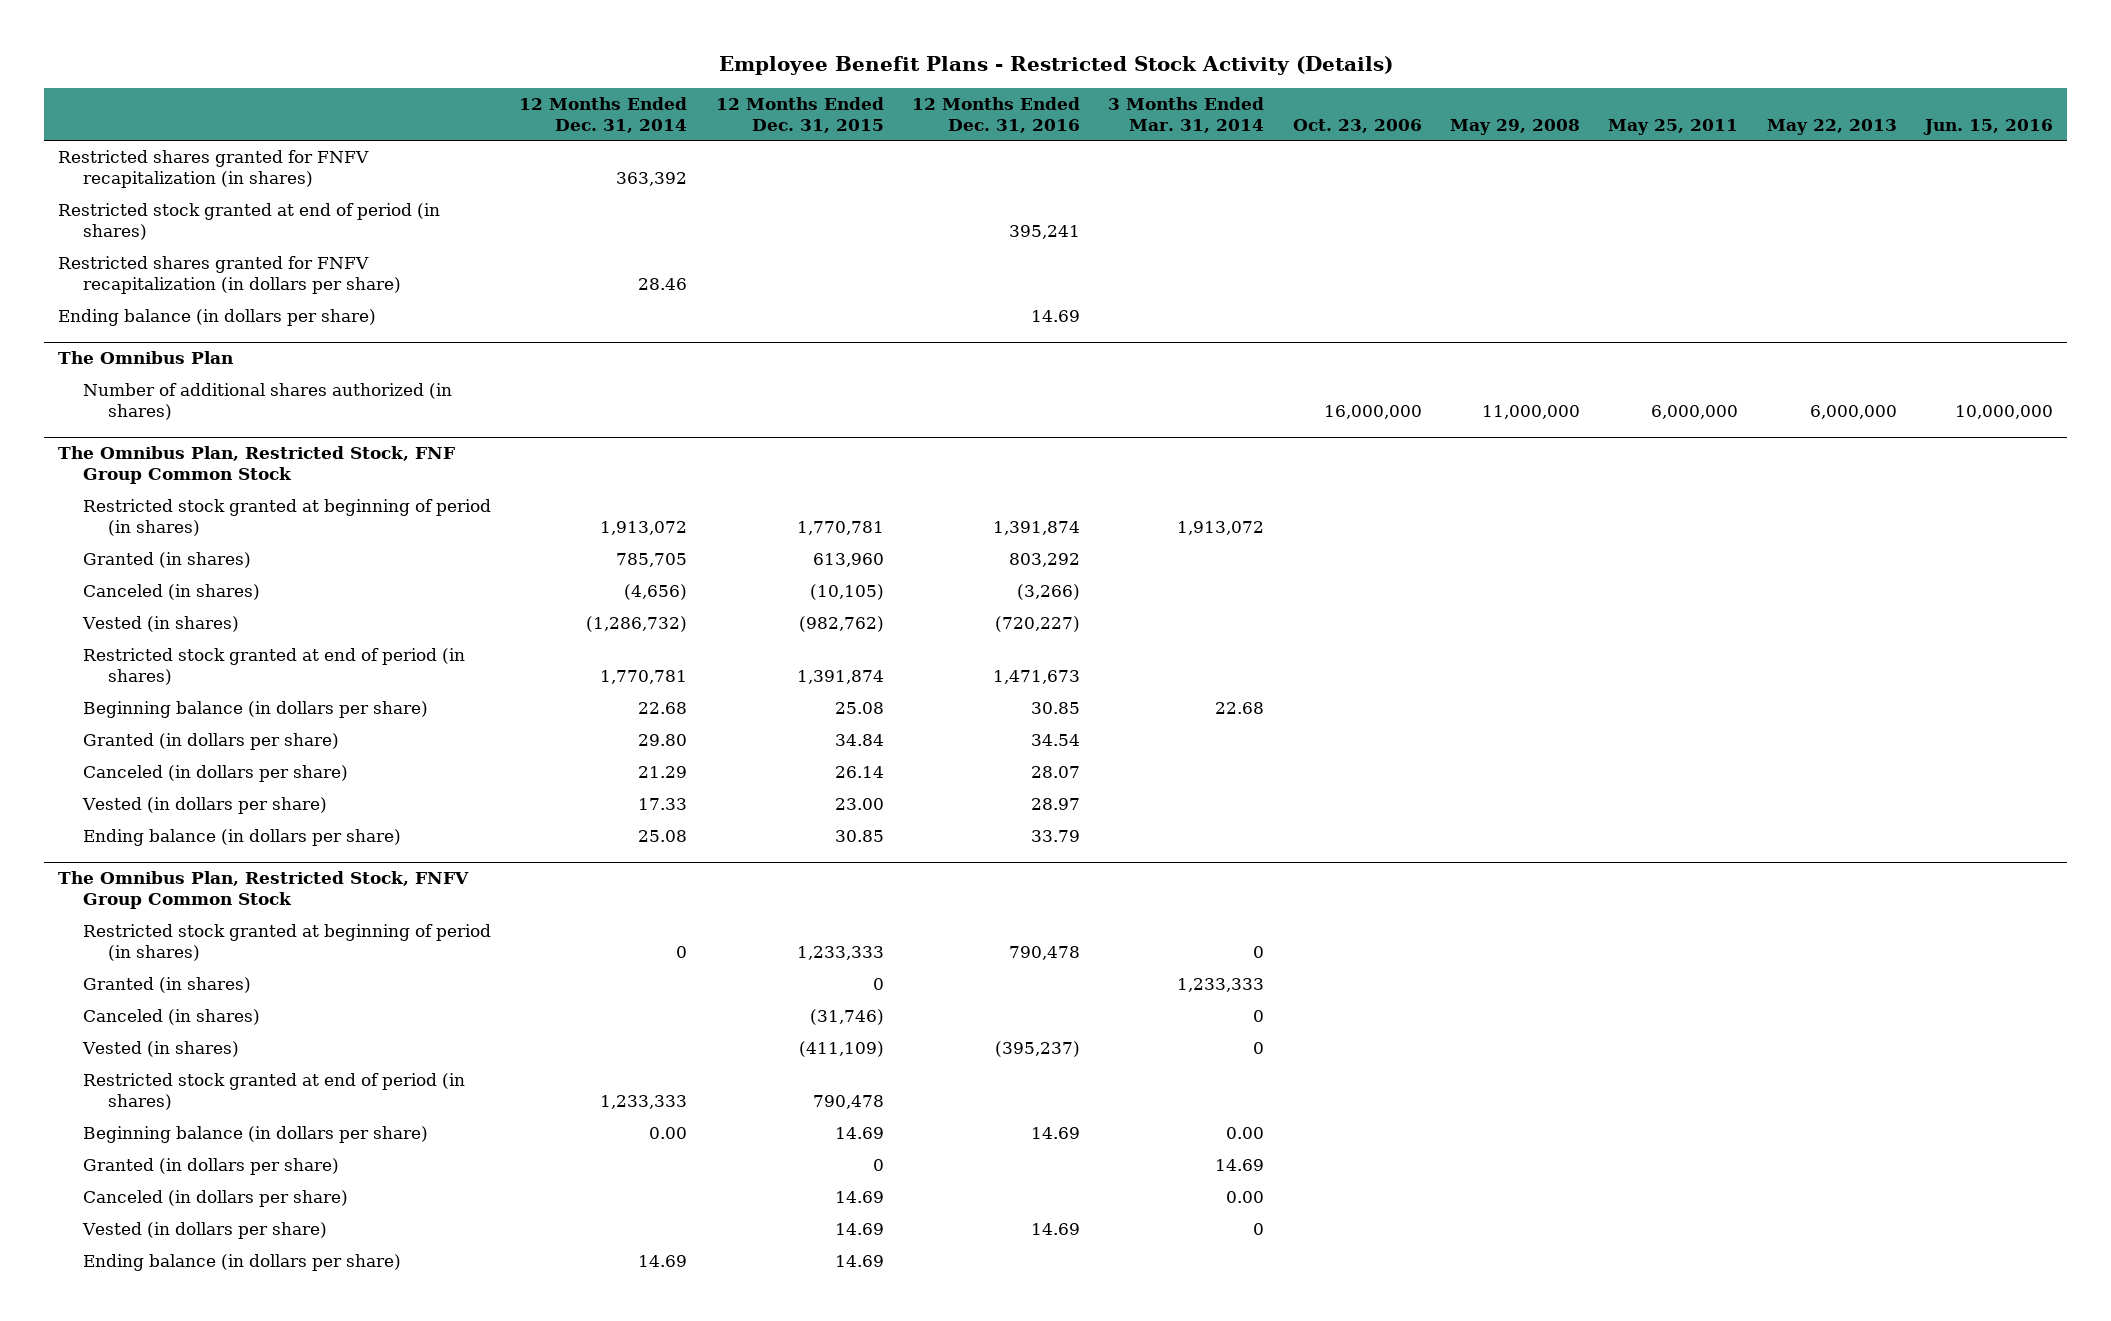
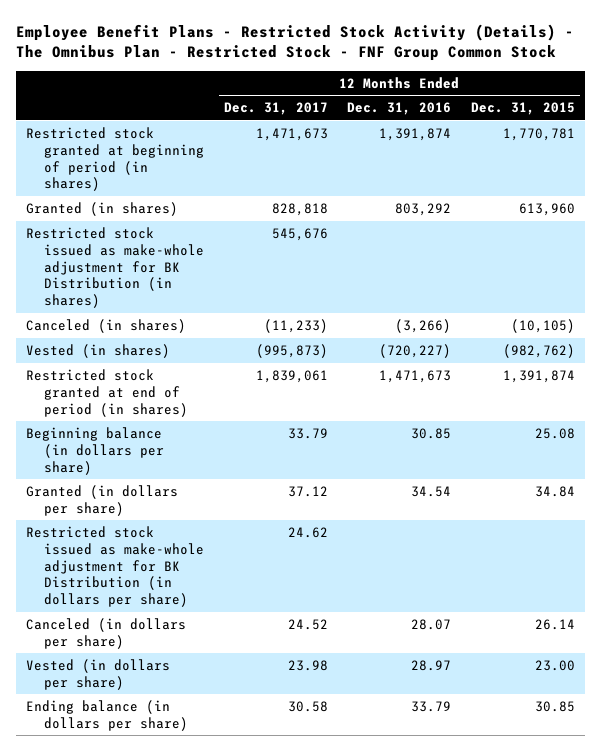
- Employee Benefit Plans - Restricted Stock Activity (Details)
+ Employee Benefit Plans - Restricted Stock Activity (Details) - The Omnibus Plan - Restricted Stock - FNF Group Common Stock
- | 12 Months Ended Dec. 31, 2014 | 12 Months Ended Dec. 31, 2015 | 12 Months Ended Dec. 31, 2016 | 3 Months Ended Mar. 31, 2014 | Oct. 23, 2006 | May 29, 2008 | May 25, 2011 | May 22, 2013 | Jun. 15, 2016
+ | 12 Months Ended Dec. 31, 2017 | 12 Months Ended Dec. 31, 2016 | 12 Months Ended Dec. 31, 2015
- Restricted shares granted for FNFV recapitalization (in shares) | 363,392 | | | | | | | |
- Restricted stock granted at end of period (in shares) | | | 395,241 | | | | | |
- Restricted shares granted for FNFV recapitalization (in dollars per share) | 28.46 | | | | | | | |
- Ending balance (in dollars per share) | | | 14.69 | | | | | |
- The Omnibus Plan
- Number of additional shares authorized (in shares) | | | | | 16,000,000 | 11,000,000 | 6,000,000 | 6,000,000 | 10,000,000
- The Omnibus Plan, Restricted Stock, FNF Group Common Stock
+ Restricted stock issued as make-whole adjustment for BK Distribution (in shares) | 545,676 | |
+ Restricted stock issued as make-whole adjustment for BK Distribution (in dollars per share) | 24.62 | |
- The Omnibus Plan, Restricted Stock, FNFV Group Common Stock
- Restricted stock granted at beginning of period (in shares) | 0 | 1,233,333 | 790,478 | 0 | | | | |
- Granted (in shares) | | 0 | | 1,233,333 | | | | |
- Canceled (in shares) | | (31,746) | | 0 | | | | |
- Vested (in shares) | | (411,109) | (395,237) | 0 | | | | |
- Restricted stock granted at end of period (in shares) | 1,233,333 | 790,478 | | | | | | |
- Beginning balance (in dollars per share) | 0.00 | 14.69 | 14.69 | 0.00 | | | | |
- Granted (in dollars per share) | | 0 | | 14.69 | | | | |
- Canceled (in dollars per share) | | 14.69 | | 0.00 | | | | |
- Vested (in dollars per share) | | 14.69 | 14.69 | 0 | | | | |
- Ending balance (in dollars per share) | 14.69 | 14.69 | | | | | | |

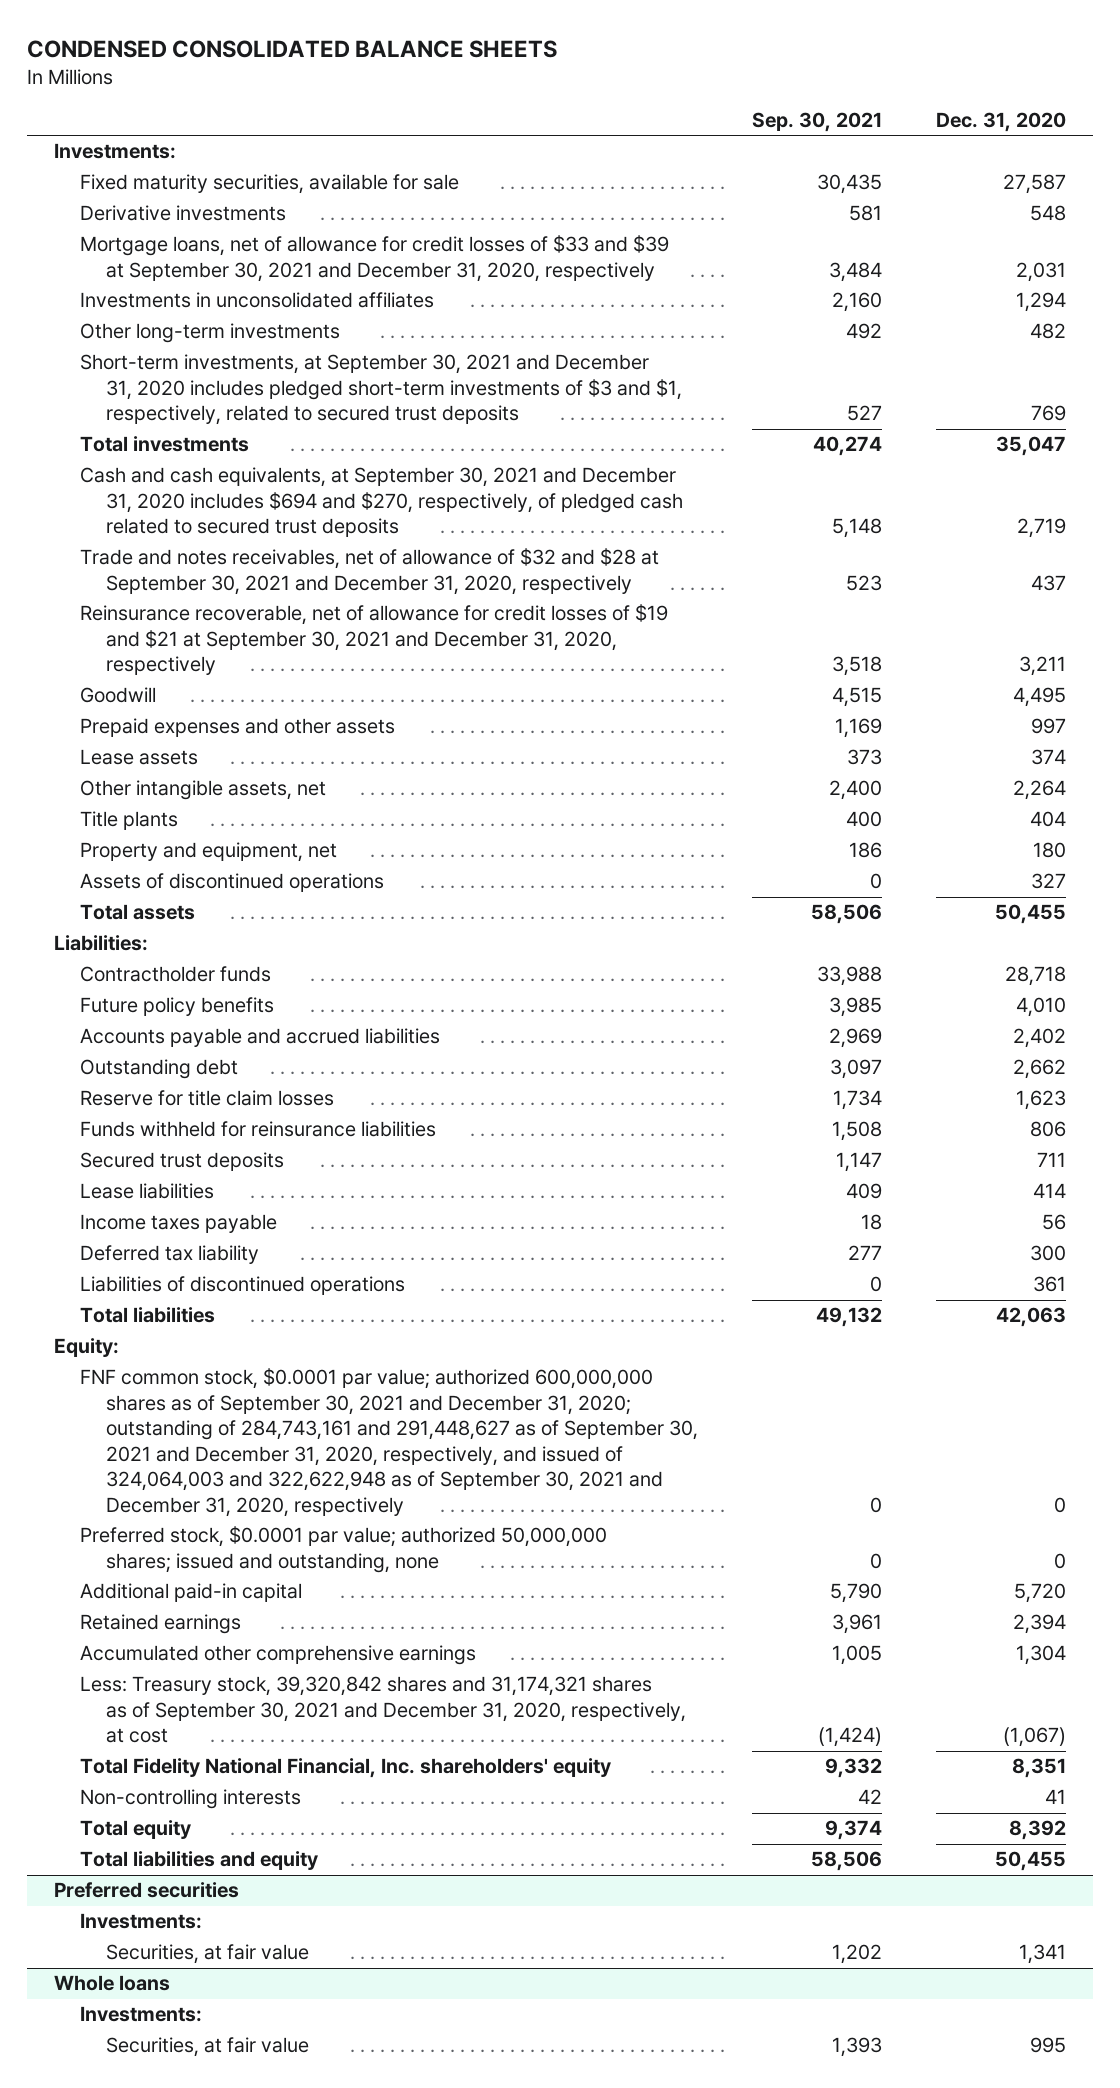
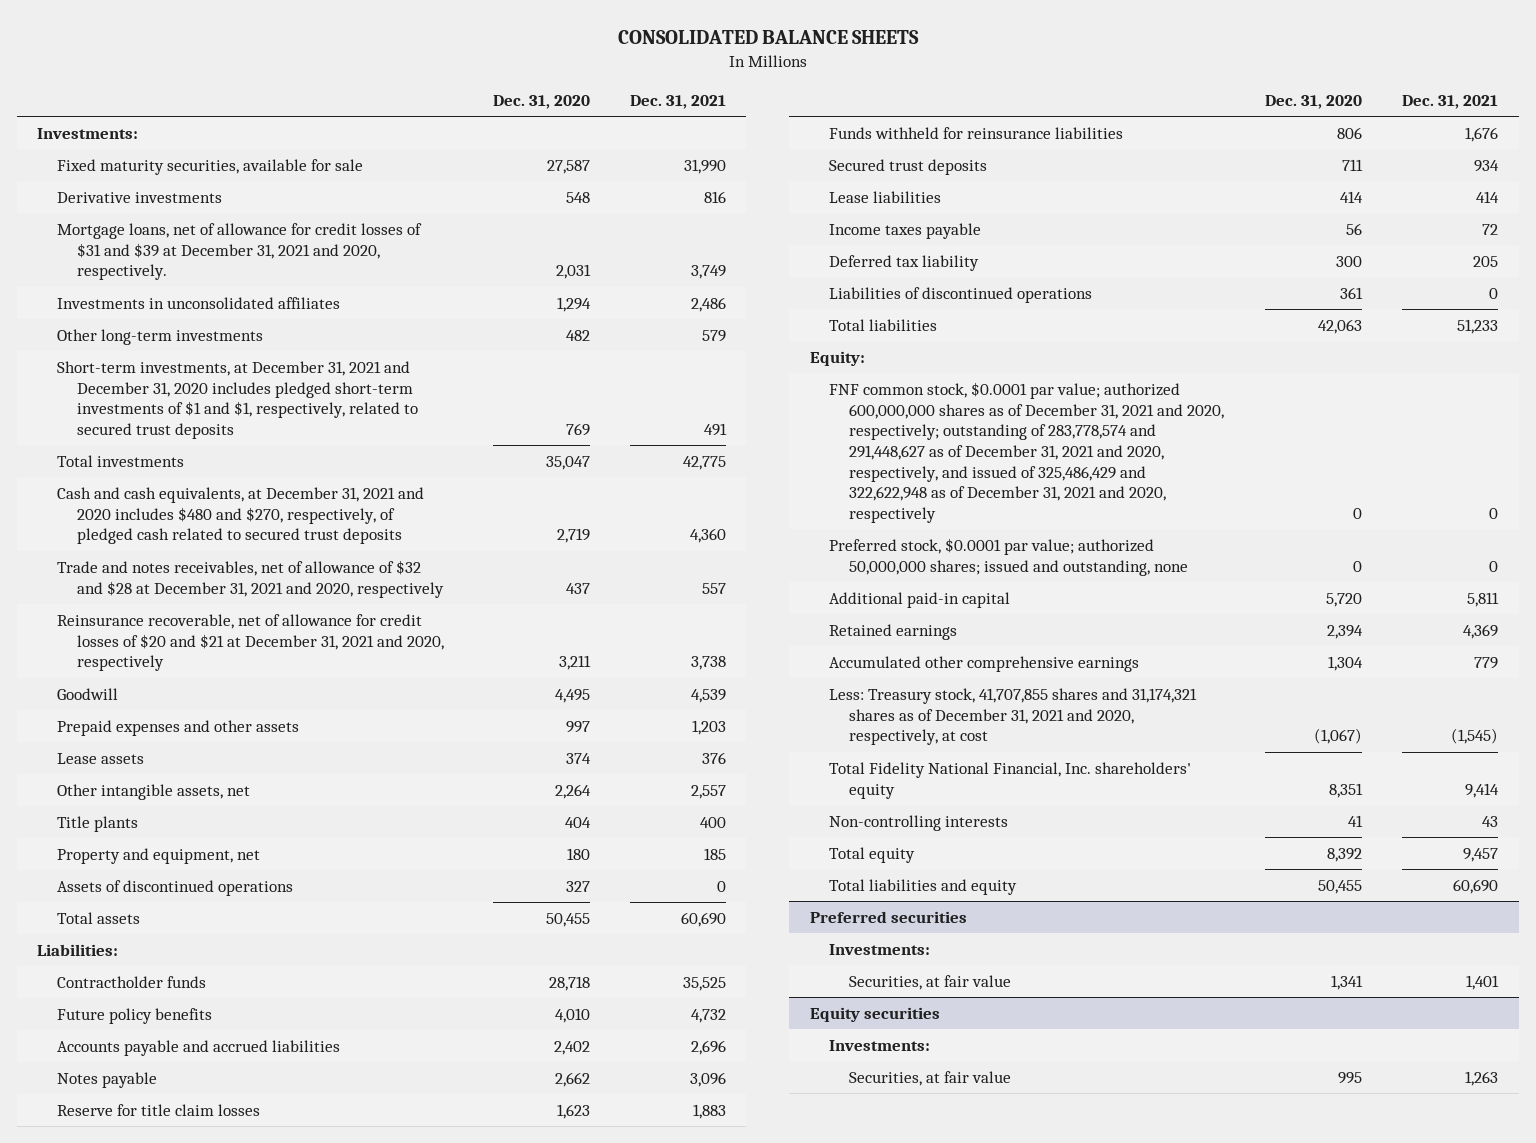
- CONDENSED CONSOLIDATED BALANCE SHEETS
+ CONSOLIDATED BALANCE SHEETS
- | Sep. 30, 2021 | Dec. 31, 2020
+ | Dec. 31, 2020 | Dec. 31, 2021
- Mortgage loans, net of allowance for credit losses of $33 and $39 at September 30, 2021 and December 31, 2020, respectively | 3,484 | 2,031
+ Mortgage loans, net of allowance for credit losses of $31 and $39 at December 31, 2021 and 2020, respectively. | 2,031 | 3,749
- Short-term investments, at September 30, 2021 and December 31, 2020 includes pledged short-term investments of $3 and $1, respectively, related to secured trust deposits | 527 | 769
+ Short-term investments, at December 31, 2021 and December 31, 2020 includes pledged short-term investments of $1 and $1, respectively, related to secured trust deposits | 769 | 491
- Cash and cash equivalents, at September 30, 2021 and December 31, 2020 includes $694 and $270, respectively, of pledged cash related to secured trust deposits | 5,148 | 2,719
- Trade and notes receivables, net of allowance of $32 and $28 at September 30, 2021 and December 31, 2020, respectively | 523 | 437
- Reinsurance recoverable, net of allowance for credit losses of $19 and $21 at September 30, 2021 and December 31, 2020, respectively | 3,518 | 3,211
+ Cash and cash equivalents, at December 31, 2021 and 2020 includes $480 and $270, respectively, of pledged cash related to secured trust deposits | 2,719 | 4,360
+ Trade and notes receivables, net of allowance of $32 and $28 at December 31, 2021 and 2020, respectively | 437 | 557
+ Reinsurance recoverable, net of allowance for credit losses of $20 and $21 at December 31, 2021 and 2020, respectively | 3,211 | 3,738
- Outstanding debt | 3,097 | 2,662
+ Notes payable | 2,662 | 3,096
- FNF common stock, $0.0001 par value; authorized 600,000,000 shares as of September 30, 2021 and December 31, 2020; outstanding of 284,743,161 and 291,448,627 as of September 30, 2021 and December 31, 2020, respectively, and issued of 324,064,003 and 322,622,948 as of September 30, 2021 and December 31, 2020, respectively | 0 | 0
+ FNF common stock, $0.0001 par value; authorized 600,000,000 shares as of December 31, 2021 and 2020, respectively; outstanding of 283,778,574 and 291,448,627 as of December 31, 2021 and 2020, respectively, and issued of 325,486,429 and 322,622,948 as of December 31, 2021 and 2020, respectively | 0 | 0
- Less: Treasury stock, 39,320,842 shares and 31,174,321 shares as of September 30, 2021 and December 31, 2020, respectively, at cost | (1,424) | (1,067)
+ Less: Treasury stock, 41,707,855 shares and 31,174,321 shares as of December 31, 2021 and 2020, respectively, at cost | (1,067) | (1,545)
- Whole loans
+ Equity securities

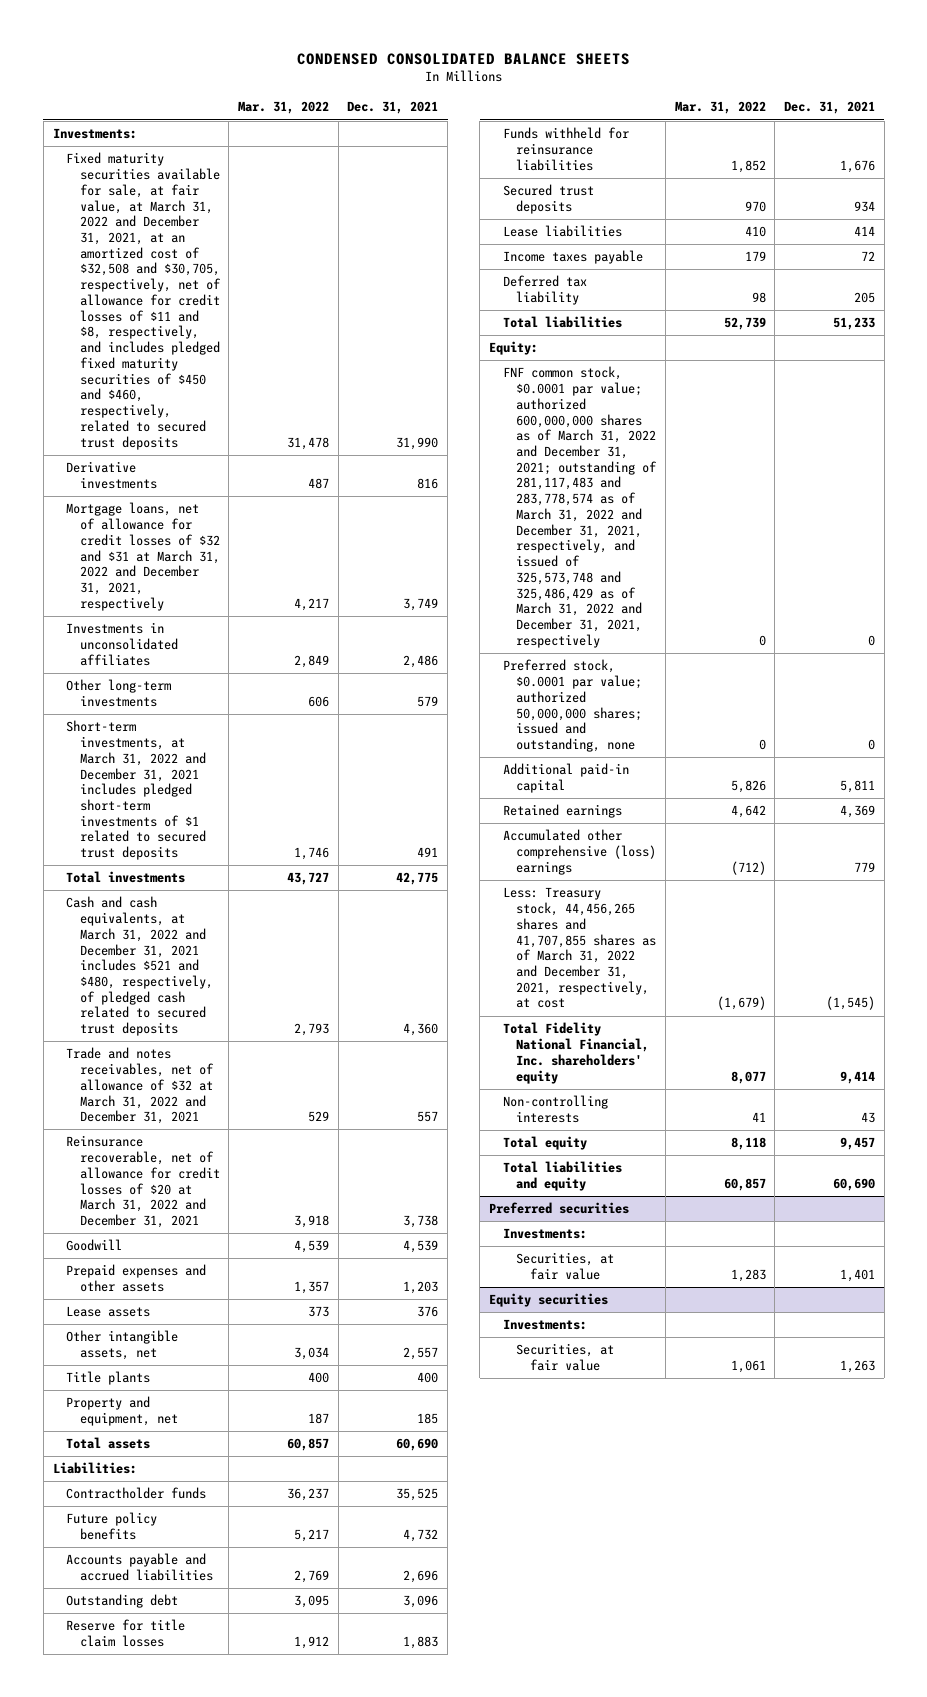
- CONSOLIDATED BALANCE SHEETS
+ CONDENSED CONSOLIDATED BALANCE SHEETS
- | Dec. 31, 2020 | Dec. 31, 2021
+ | Mar. 31, 2022 | Dec. 31, 2021
- Fixed maturity securities, available for sale | 27,587 | 31,990
+ Fixed maturity securities available for sale, at fair value, at March 31, 2022 and December 31, 2021, at an amortized cost of $32,508 and $30,705, respectively, net of allowance for credit losses of $11 and $8, respectively, and includes pledged fixed maturity securities of $450 and $460, respectively, related to secured trust deposits | 31,478 | 31,990
- Mortgage loans, net of allowance for credit losses of $31 and $39 at December 31, 2021 and 2020, respectively. | 2,031 | 3,749
+ Mortgage loans, net of allowance for credit losses of $32 and $31 at March 31, 2022 and December 31, 2021, respectively | 4,217 | 3,749
- Short-term investments, at December 31, 2021 and December 31, 2020 includes pledged short-term investments of $1 and $1, respectively, related to secured trust deposits | 769 | 491
+ Short-term investments, at March 31, 2022 and December 31, 2021 includes pledged short-term investments of $1 related to secured trust deposits | 1,746 | 491
- Cash and cash equivalents, at December 31, 2021 and 2020 includes $480 and $270, respectively, of pledged cash related to secured trust deposits | 2,719 | 4,360
- Trade and notes receivables, net of allowance of $32 and $28 at December 31, 2021 and 2020, respectively | 437 | 557
- Reinsurance recoverable, net of allowance for credit losses of $20 and $21 at December 31, 2021 and 2020, respectively | 3,211 | 3,738
+ Cash and cash equivalents, at March 31, 2022 and December 31, 2021 includes $521 and $480, respectively, of pledged cash related to secured trust deposits | 2,793 | 4,360
+ Trade and notes receivables, net of allowance of $32 at March 31, 2022 and December 31, 2021 | 529 | 557
+ Reinsurance recoverable, net of allowance for credit losses of $20 at March 31, 2022 and December 31, 2021 | 3,918 | 3,738
- Assets of discontinued operations | 327 | 0
- Notes payable | 2,662 | 3,096
+ Outstanding debt | 3,095 | 3,096
- Liabilities of discontinued operations | 361 | 0
- FNF common stock, $0.0001 par value; authorized 600,000,000 shares as of December 31, 2021 and 2020, respectively; outstanding of 283,778,574 and 291,448,627 as of December 31, 2021 and 2020, respectively, and issued of 325,486,429 and 322,622,948 as of December 31, 2021 and 2020, respectively | 0 | 0
+ FNF common stock, $0.0001 par value; authorized 600,000,000 shares as of March 31, 2022 and December 31, 2021; outstanding of 281,117,483 and 283,778,574 as of March 31, 2022 and December 31, 2021, respectively, and issued of 325,573,748 and 325,486,429 as of March 31, 2022 and December 31, 2021, respectively | 0 | 0
- Accumulated other comprehensive earnings | 1,304 | 779
- Less: Treasury stock, 41,707,855 shares and 31,174,321 shares as of December 31, 2021 and 2020, respectively, at cost | (1,067) | (1,545)
+ Accumulated other comprehensive (loss) earnings | (712) | 779
+ Less: Treasury stock, 44,456,265 shares and 41,707,855 shares as of March 31, 2022 and December 31, 2021, respectively, at cost | (1,679) | (1,545)

